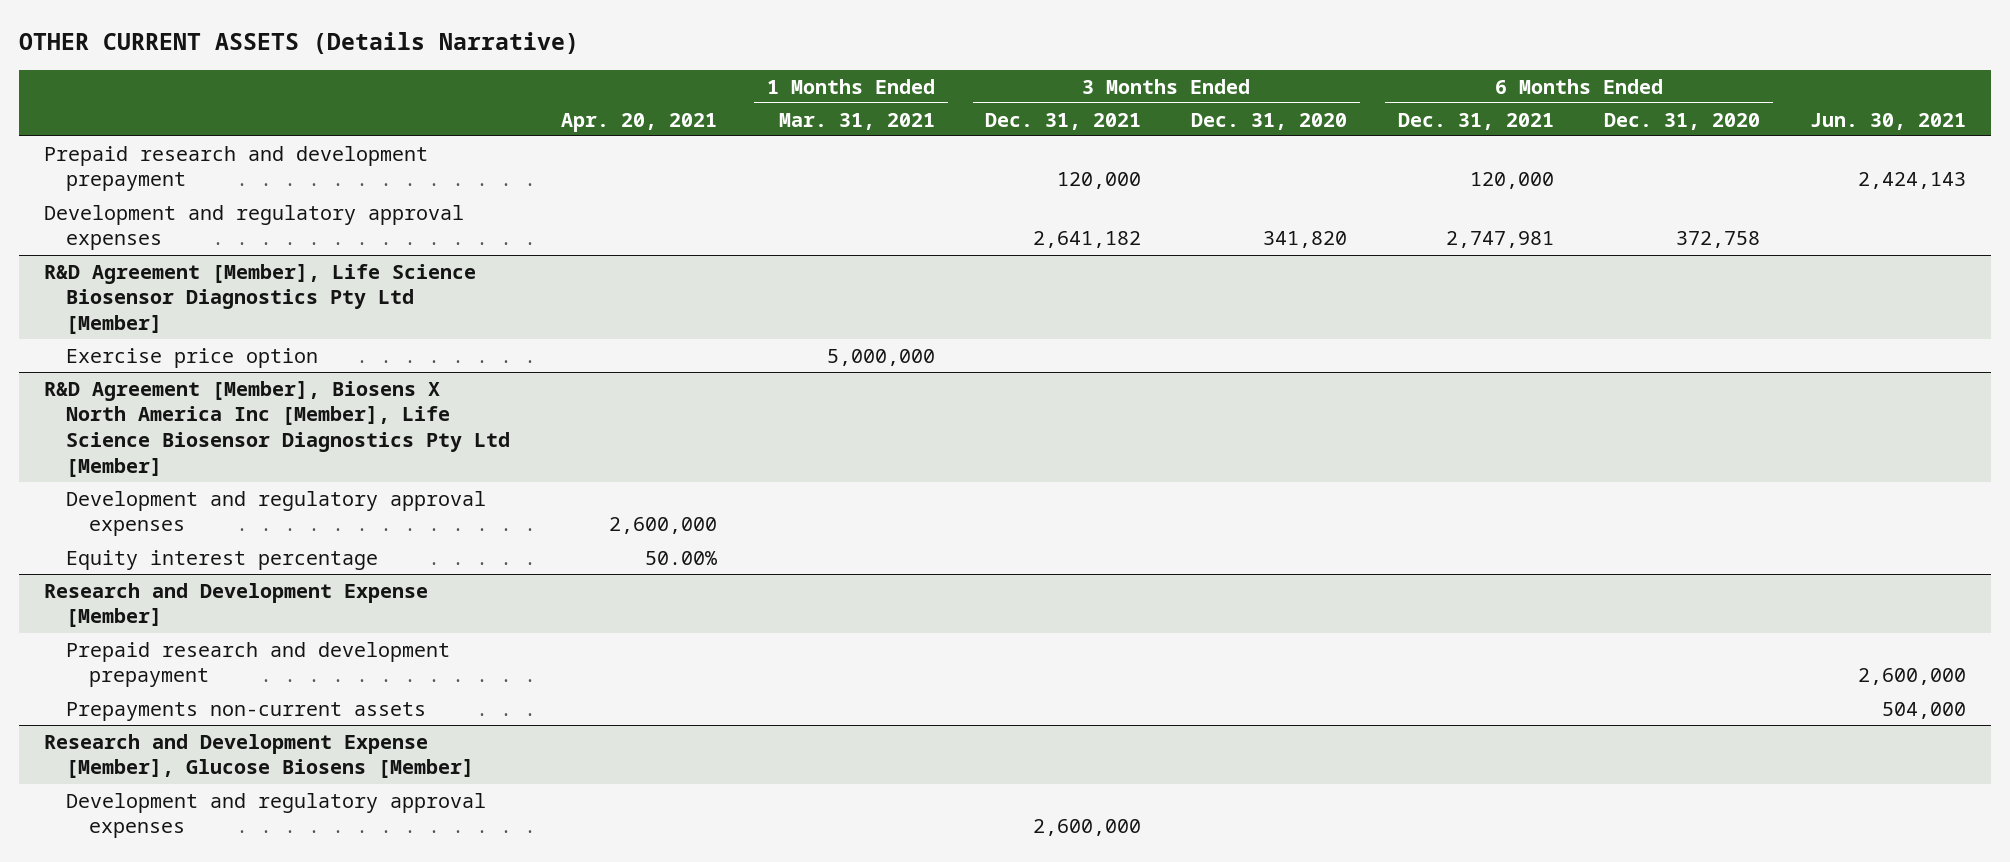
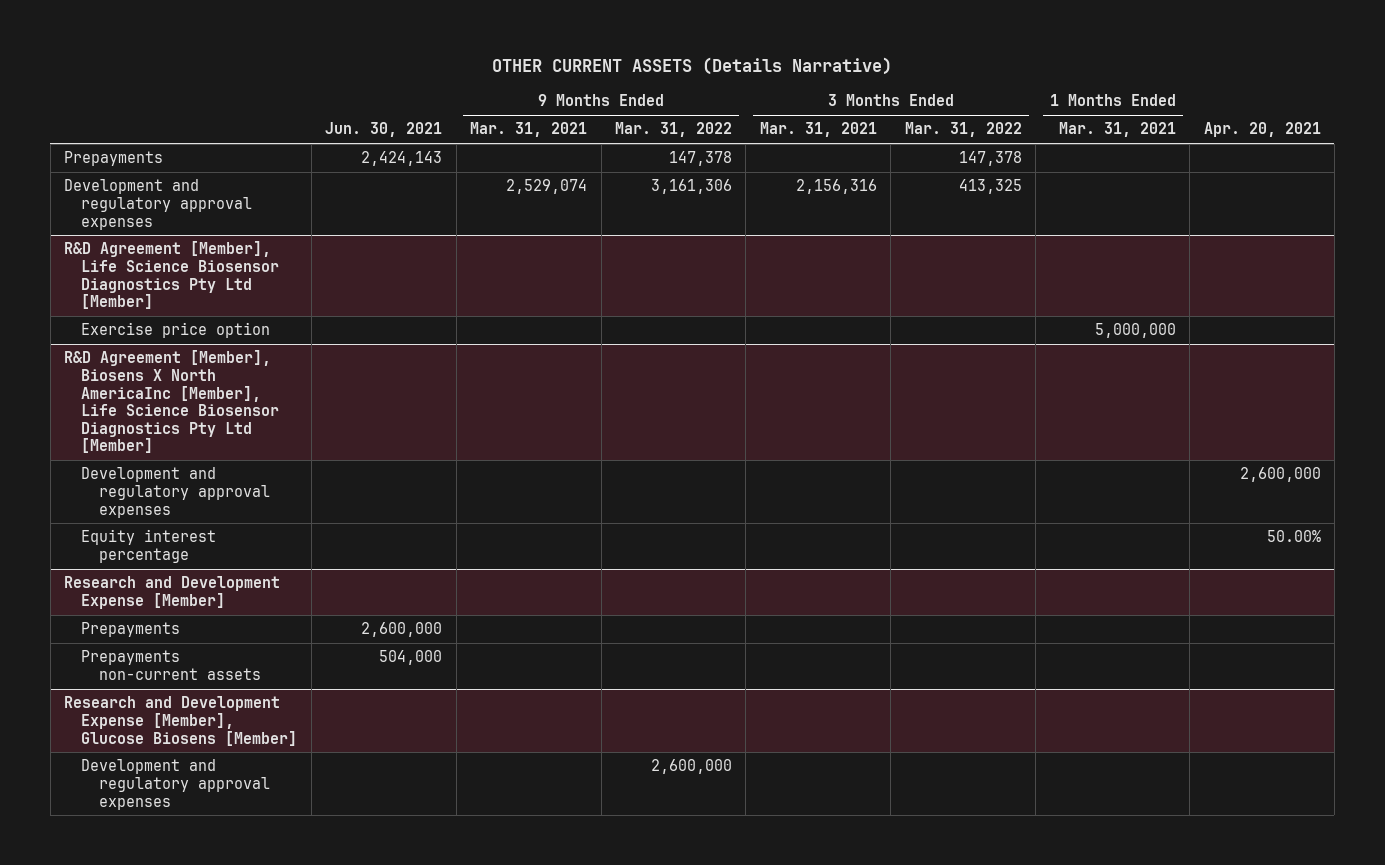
- | Apr. 20, 2021 | 1 Months Ended Mar. 31, 2021 | 3 Months Ended Dec. 31, 2021 | 3 Months Ended Dec. 31, 2020 | 6 Months Ended Dec. 31, 2021 | 6 Months Ended Dec. 31, 2020 | Jun. 30, 2021
+ | Jun. 30, 2021 | 9 Months Ended Mar. 31, 2021 | 9 Months Ended Mar. 31, 2022 | 3 Months Ended Mar. 31, 2021 | 3 Months Ended Mar. 31, 2022 | 1 Months Ended Mar. 31, 2021 | Apr. 20, 2021
- Prepaid research and development prepayment | | | 120,000 | | 120,000 | | 2,424,143
+ Prepayments | 2,424,143 | | 147,378 | | 147,378 | |
- R&D Agreement [Member], Biosens X North America Inc [Member], Life Science Biosensor Diagnostics Pty Ltd [Member]
+ R&D Agreement [Member], Biosens X North AmericaInc [Member], Life Science Biosensor Diagnostics Pty Ltd [Member]
@ Research and Development Expense [Member]
- Prepaid research and development prepayment | | | | | | | 2,600,000
+ Prepayments | 2,600,000 | | | | | |

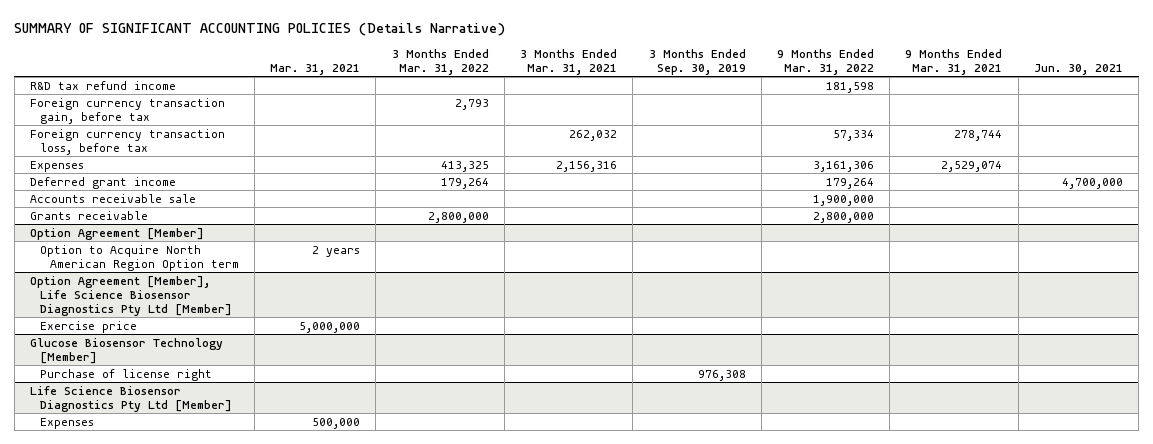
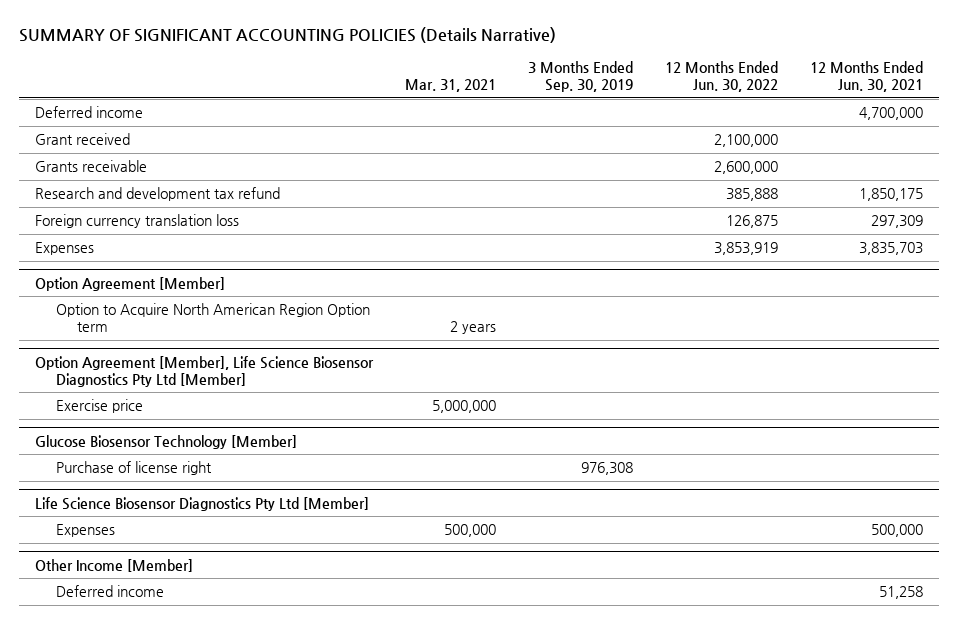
- | Mar. 31, 2021 | 3 Months Ended Mar. 31, 2022 | 3 Months Ended Mar. 31, 2021 | 3 Months Ended Sep. 30, 2019 | 9 Months Ended Mar. 31, 2022 | 9 Months Ended Mar. 31, 2021 | Jun. 30, 2021
+ | Mar. 31, 2021 | 3 Months Ended Sep. 30, 2019 | 12 Months Ended Jun. 30, 2022 | 12 Months Ended Jun. 30, 2021
- R&D tax refund income | | | | | 181,598 | |
- Foreign currency transaction gain, before tax | | 2,793 | | | | |
- Foreign currency transaction loss, before tax | | | 262,032 | | 57,334 | 278,744 |
- Deferred grant income | | 179,264 | | | 179,264 | | 4,700,000
- Accounts receivable sale | | | | | 1,900,000 | |
+ Deferred income | | | | 4,700,000
+ Grant received | | | 2,100,000 |
+ Research and development tax refund | | | 385,888 | 1,850,175
+ Foreign currency translation loss | | | 126,875 | 297,309
moved down: Expenses | | | 3,853,919 | 3,835,703
+ Other Income [Member]
+ Deferred income | | | | 51,258

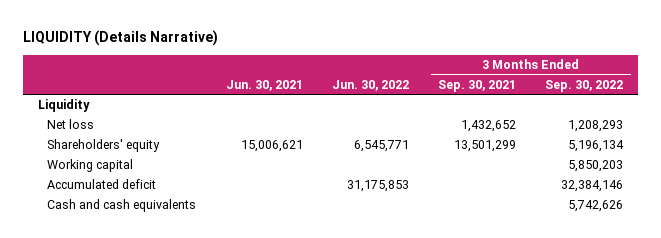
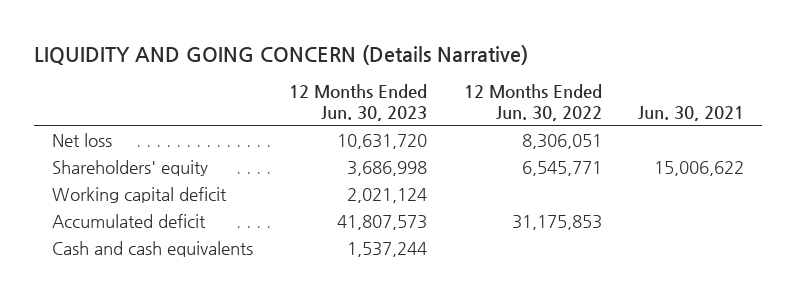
- LIQUIDITY (Details Narrative)
+ LIQUIDITY AND GOING CONCERN (Details Narrative)
- | Jun. 30, 2021 | Jun. 30, 2022 | 3 Months Ended Sep. 30, 2021 | 3 Months Ended Sep. 30, 2022
+ | 12 Months Ended Jun. 30, 2023 | 12 Months Ended Jun. 30, 2022 | Jun. 30, 2021
- Liquidity
- Shareholders' equity | 15,006,621 | 6,545,771 | 13,501,299 | 5,196,134
- Working capital | | | | 5,850,203
+ Shareholders' equity | 3,686,998 | 6,545,771 | 15,006,622
+ Working capital deficit | 2,021,124 | |

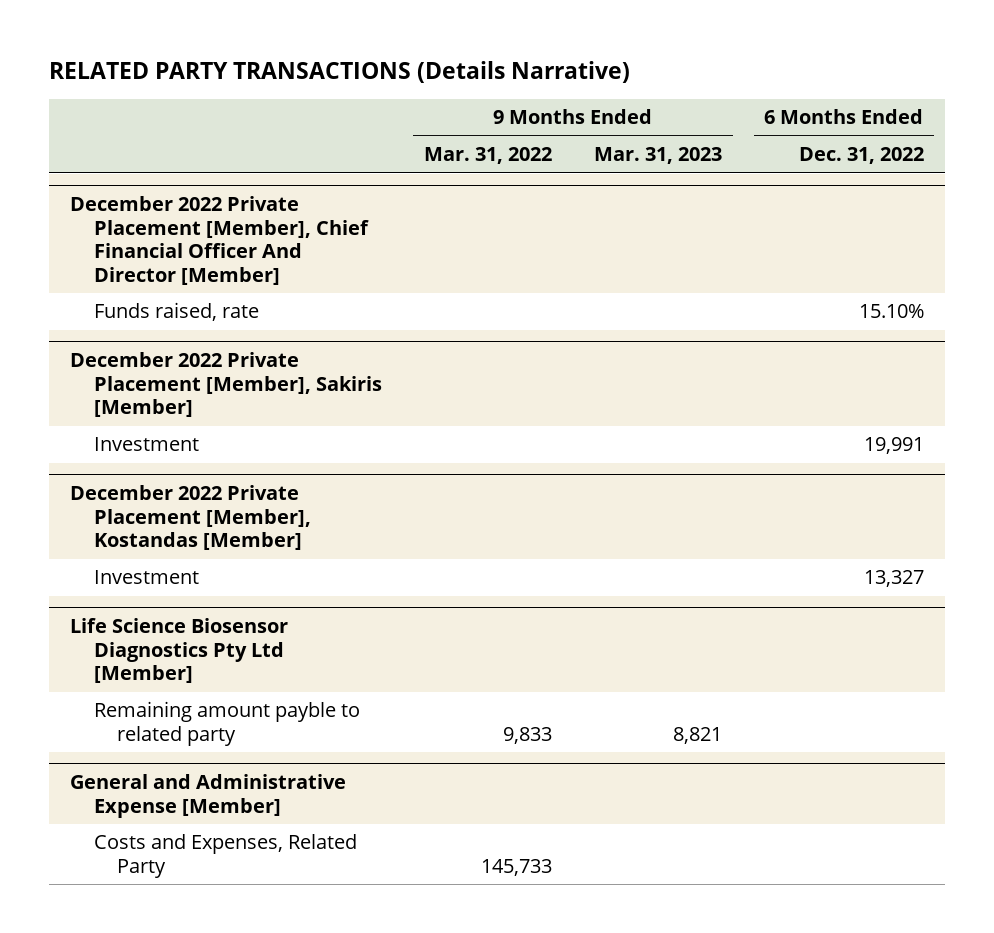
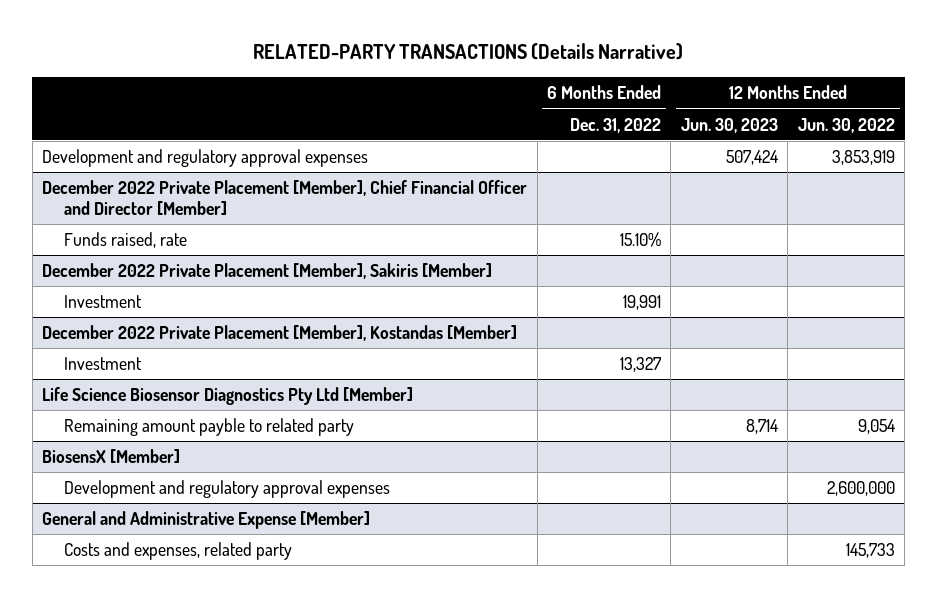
- RELATED PARTY TRANSACTIONS (Details Narrative)
+ RELATED-PARTY TRANSACTIONS (Details Narrative)
- | 9 Months Ended Mar. 31, 2022 | 9 Months Ended Mar. 31, 2023 | 6 Months Ended Dec. 31, 2022
+ | 6 Months Ended Dec. 31, 2022 | 12 Months Ended Jun. 30, 2023 | 12 Months Ended Jun. 30, 2022
- December 2022 Private Placement [Member], Chief Financial Officer And Director [Member]
+ Development and regulatory approval expenses | | 507,424 | 3,853,919
+ December 2022 Private Placement [Member], Chief Financial Officer and Director [Member]
+ BiosensX [Member]
+ Development and regulatory approval expenses | | | 2,600,000
@ General and Administrative Expense [Member]
- Costs and Expenses, Related Party | 145,733 | |
+ Costs and expenses, related party | | | 145,733

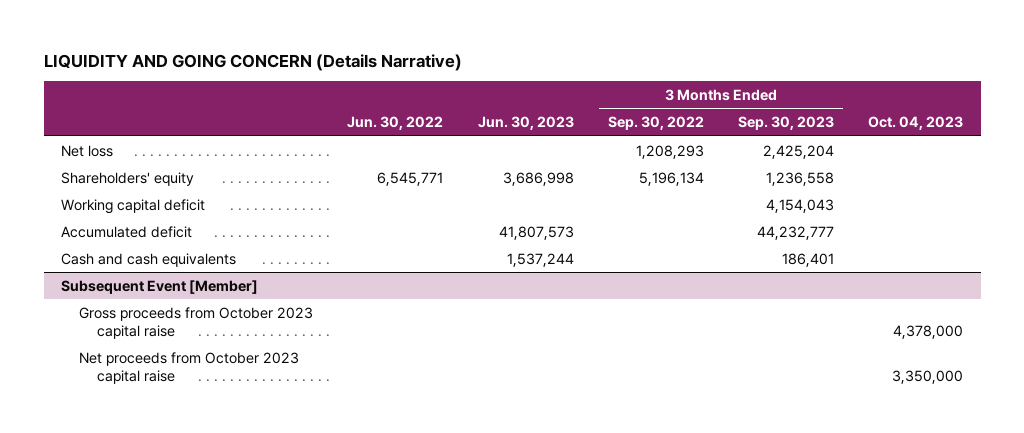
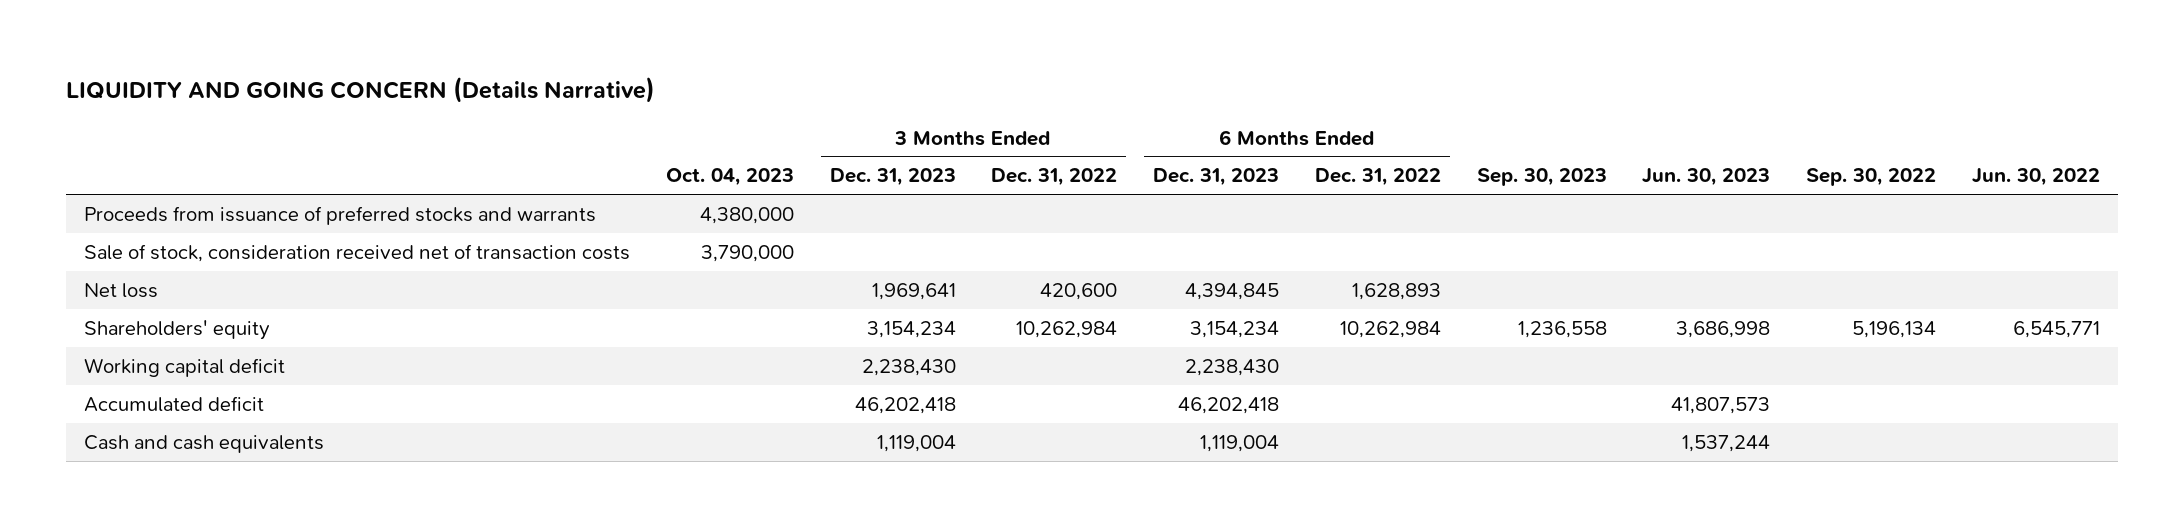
- | Jun. 30, 2022 | Jun. 30, 2023 | 3 Months Ended Sep. 30, 2022 | 3 Months Ended Sep. 30, 2023 | Oct. 04, 2023
+ | Oct. 04, 2023 | 3 Months Ended Dec. 31, 2023 | 3 Months Ended Dec. 31, 2022 | 6 Months Ended Dec. 31, 2023 | 6 Months Ended Dec. 31, 2022 | Sep. 30, 2023 | Jun. 30, 2023 | Sep. 30, 2022 | Jun. 30, 2022
+ Proceeds from issuance of preferred stocks and warrants | 4,380,000 | | | | | | | |
+ Sale of stock, consideration received net of transaction costs | 3,790,000 | | | | | | | |
- Subsequent Event [Member]
- Gross proceeds from October 2023 capital raise | | | | | 4,378,000
- Net proceeds from October 2023 capital raise | | | | | 3,350,000

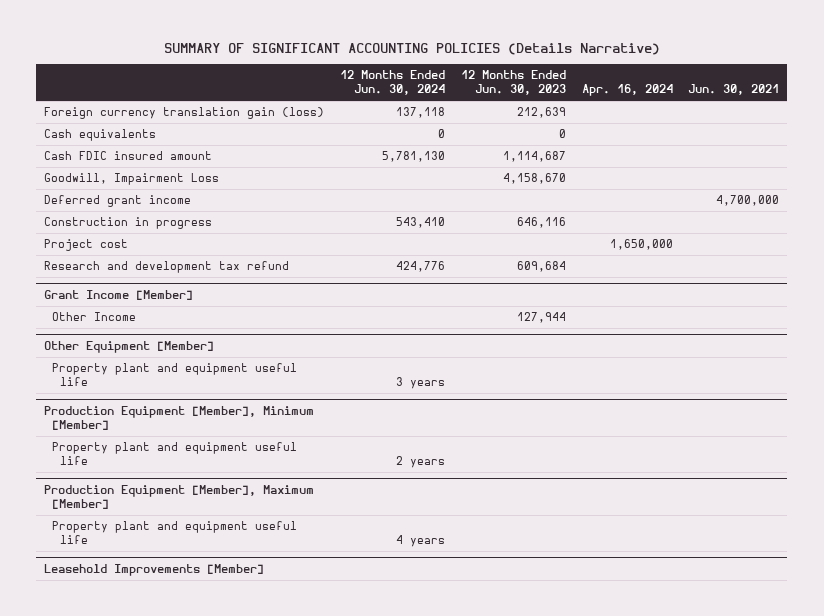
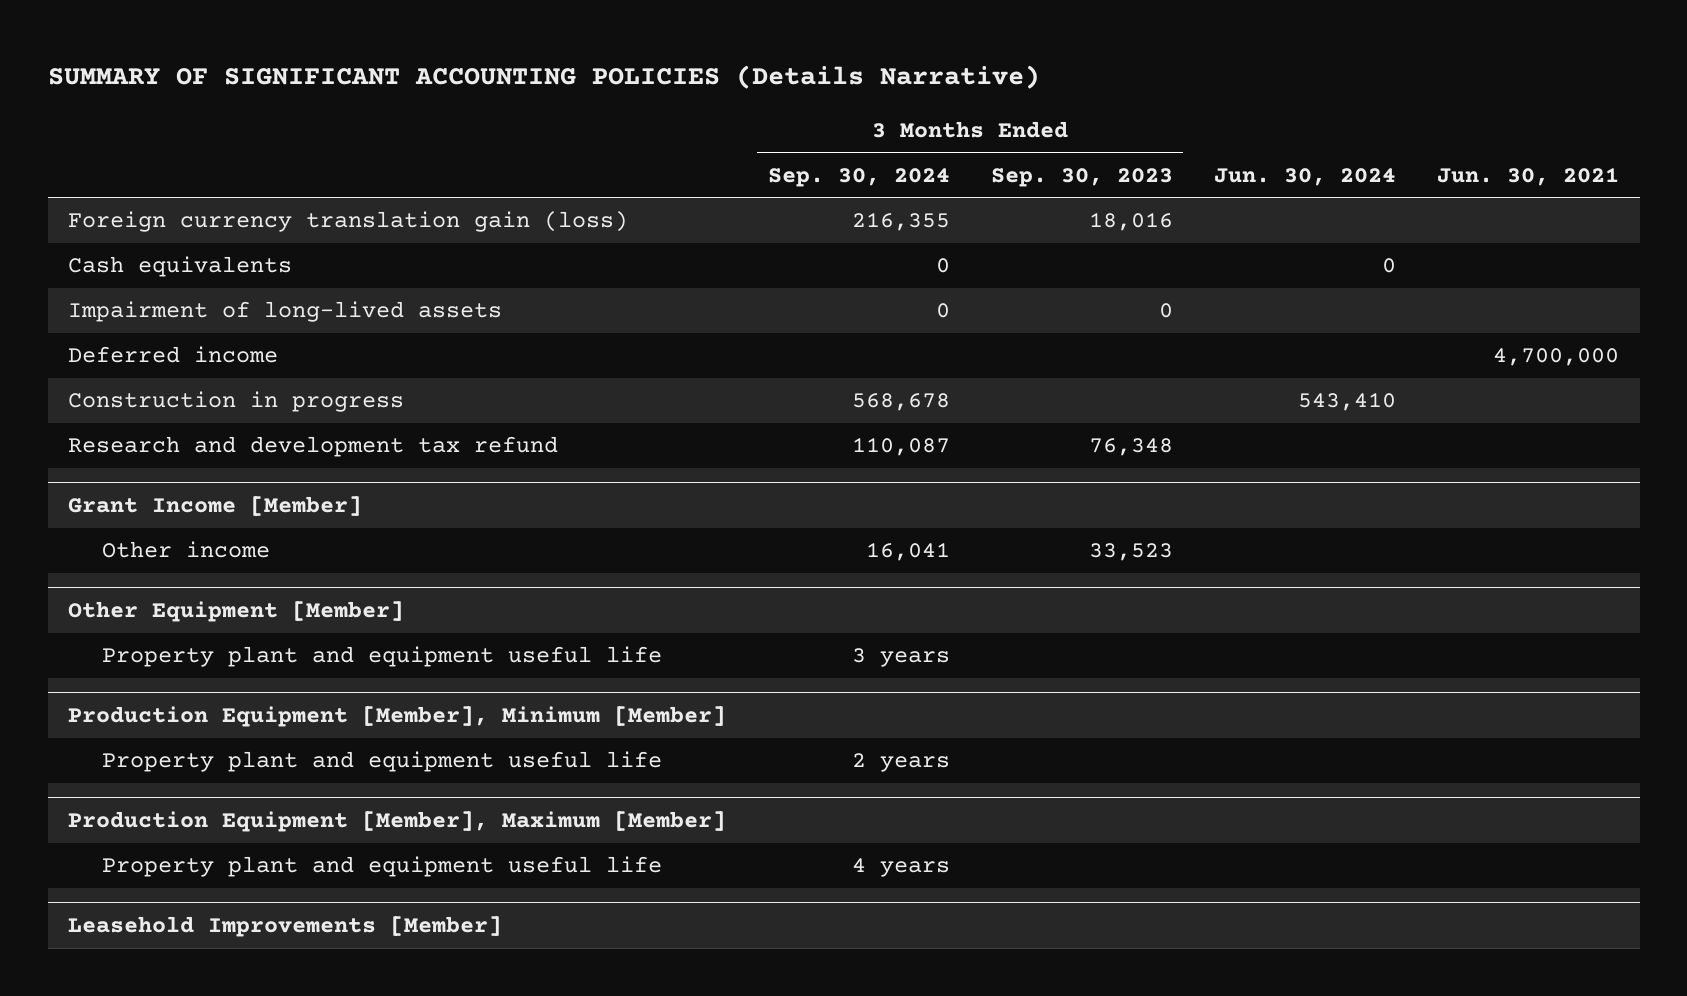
- | 12 Months Ended Jun. 30, 2024 | 12 Months Ended Jun. 30, 2023 | Apr. 16, 2024 | Jun. 30, 2021
+ | 3 Months Ended Sep. 30, 2024 | 3 Months Ended Sep. 30, 2023 | Jun. 30, 2024 | Jun. 30, 2021
- Cash FDIC insured amount | 5,781,130 | 1,114,687 | |
- Goodwill, Impairment Loss | | 4,158,670 | |
- Deferred grant income | | | | 4,700,000
+ Impairment of long-lived assets | 0 | 0 | |
+ Deferred income | | | | 4,700,000
- Project cost | | | 1,650,000 |
@ Grant Income [Member]
- Other Income | | 127,944 | |
+ Other income | 16,041 | 33,523 | |

